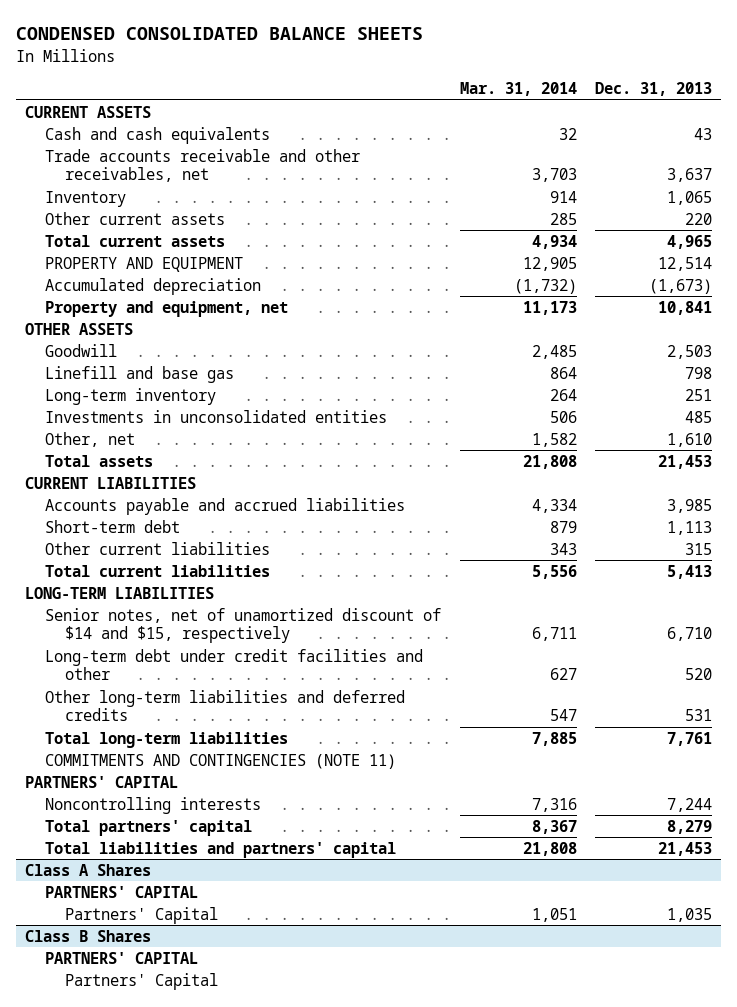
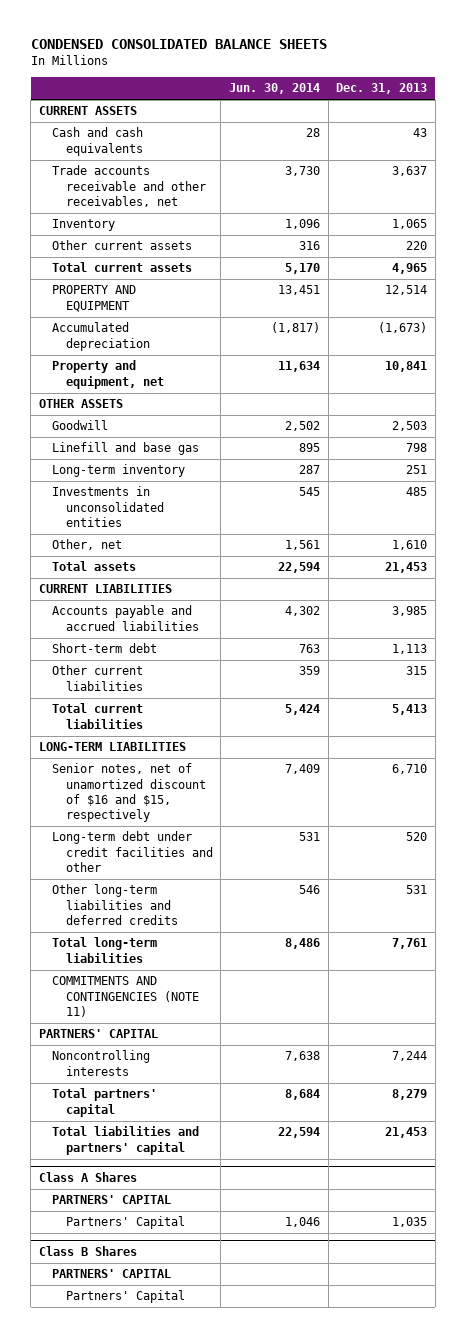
- | Mar. 31, 2014 | Dec. 31, 2013
+ | Jun. 30, 2014 | Dec. 31, 2013
- Senior notes, net of unamortized discount of $14 and $15, respectively | 6,711 | 6,710
+ Senior notes, net of unamortized discount of $16 and $15, respectively | 7,409 | 6,710

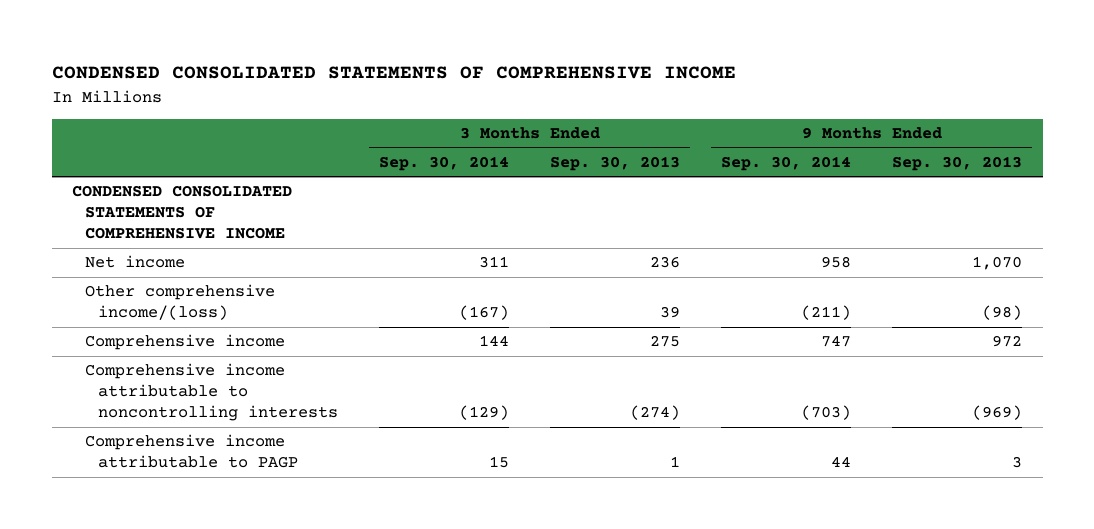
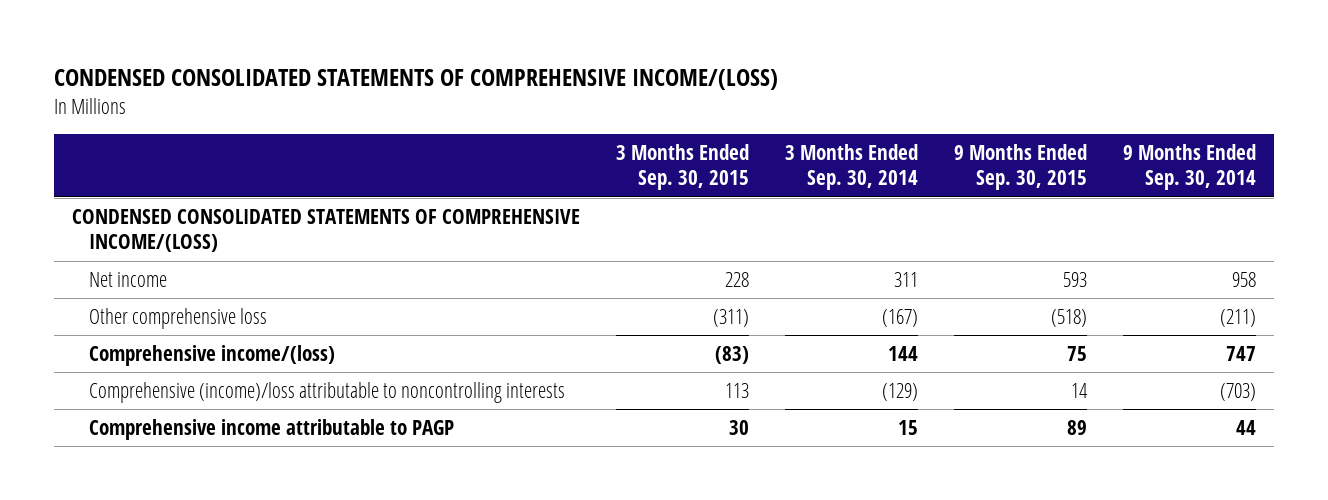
- CONDENSED CONSOLIDATED STATEMENTS OF COMPREHENSIVE INCOME
+ CONDENSED CONSOLIDATED STATEMENTS OF COMPREHENSIVE INCOME/(LOSS)
- | 3 Months Ended Sep. 30, 2014 | 3 Months Ended Sep. 30, 2013 | 9 Months Ended Sep. 30, 2014 | 9 Months Ended Sep. 30, 2013
+ | 3 Months Ended Sep. 30, 2015 | 3 Months Ended Sep. 30, 2014 | 9 Months Ended Sep. 30, 2015 | 9 Months Ended Sep. 30, 2014
- CONDENSED CONSOLIDATED STATEMENTS OF COMPREHENSIVE INCOME
+ CONDENSED CONSOLIDATED STATEMENTS OF COMPREHENSIVE INCOME/(LOSS)
- Other comprehensive income/(loss) | (167) | 39 | (211) | (98)
- Comprehensive income | 144 | 275 | 747 | 972
- Comprehensive income attributable to noncontrolling interests | (129) | (274) | (703) | (969)
+ Other comprehensive loss | (311) | (167) | (518) | (211)
+ Comprehensive income/(loss) | (83) | 144 | 75 | 747
+ Comprehensive (income)/loss attributable to noncontrolling interests | 113 | (129) | 14 | (703)

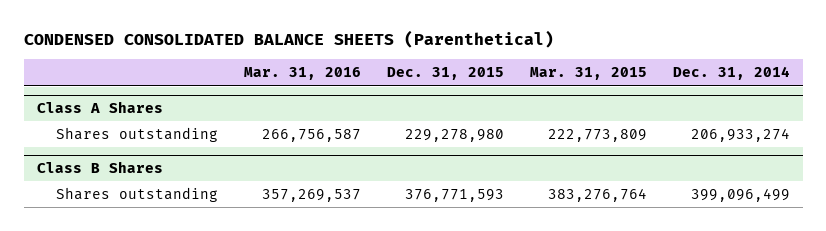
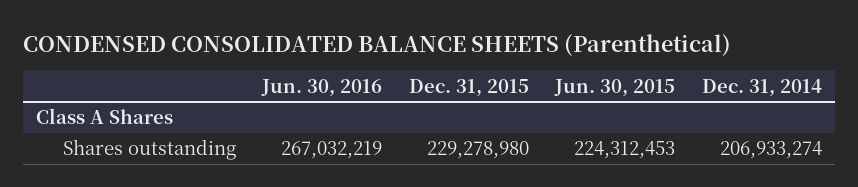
- | Mar. 31, 2016 | Dec. 31, 2015 | Mar. 31, 2015 | Dec. 31, 2014
+ | Jun. 30, 2016 | Dec. 31, 2015 | Jun. 30, 2015 | Dec. 31, 2014
- Class B Shares
- Shares outstanding | 357,269,537 | 376,771,593 | 383,276,764 | 399,096,499

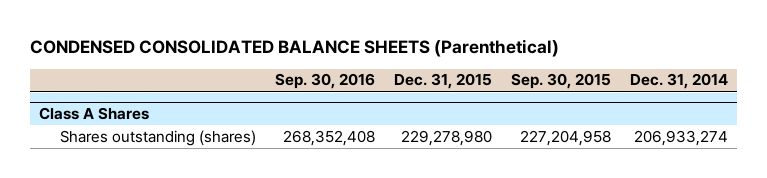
- | Jun. 30, 2016 | Dec. 31, 2015 | Jun. 30, 2015 | Dec. 31, 2014
+ | Sep. 30, 2016 | Dec. 31, 2015 | Sep. 30, 2015 | Dec. 31, 2014
@ Class A Shares
- Shares outstanding | 267,032,219 | 229,278,980 | 224,312,453 | 206,933,274
+ Shares outstanding (shares) | 268,352,408 | 229,278,980 | 227,204,958 | 206,933,274

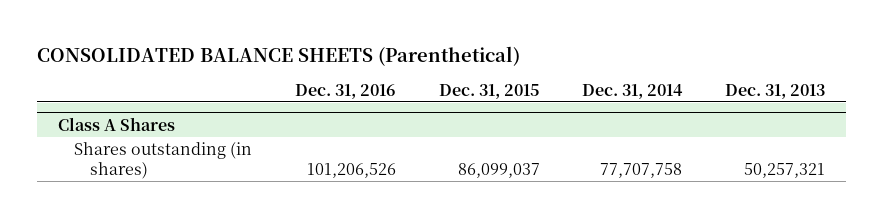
- CONDENSED CONSOLIDATED BALANCE SHEETS (Parenthetical)
+ CONSOLIDATED BALANCE SHEETS (Parenthetical)
- | Sep. 30, 2016 | Dec. 31, 2015 | Sep. 30, 2015 | Dec. 31, 2014
+ | Dec. 31, 2016 | Dec. 31, 2015 | Dec. 31, 2014 | Dec. 31, 2013
@ Class A Shares
- Shares outstanding (shares) | 268,352,408 | 229,278,980 | 227,204,958 | 206,933,274
+ Shares outstanding (in shares) | 101,206,526 | 86,099,037 | 77,707,758 | 50,257,321

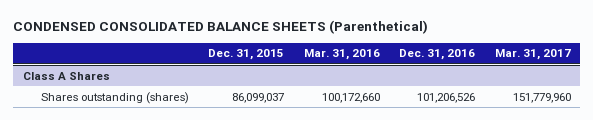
- CONSOLIDATED BALANCE SHEETS (Parenthetical)
+ CONDENSED CONSOLIDATED BALANCE SHEETS (Parenthetical)
- | Dec. 31, 2016 | Dec. 31, 2015 | Dec. 31, 2014 | Dec. 31, 2013
+ | Dec. 31, 2015 | Mar. 31, 2016 | Dec. 31, 2016 | Mar. 31, 2017
@ Class A Shares
- Shares outstanding (in shares) | 101,206,526 | 86,099,037 | 77,707,758 | 50,257,321
+ Shares outstanding (shares) | 86,099,037 | 100,172,660 | 101,206,526 | 151,779,960

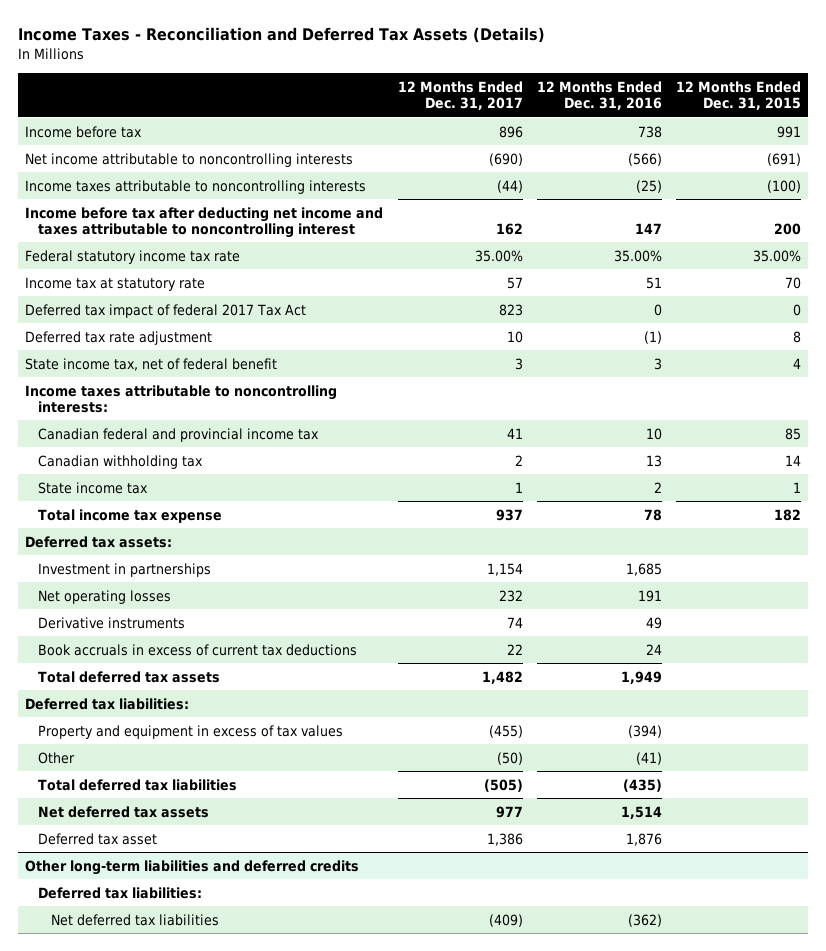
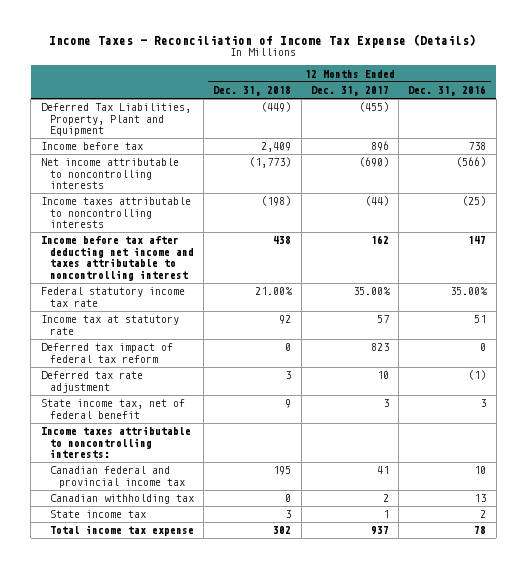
- Income Taxes - Reconciliation and Deferred Tax Assets (Details)
+ Income Taxes - Reconciliation of Income Tax Expense (Details)
- | 12 Months Ended Dec. 31, 2017 | 12 Months Ended Dec. 31, 2016 | 12 Months Ended Dec. 31, 2015
+ | 12 Months Ended Dec. 31, 2018 | 12 Months Ended Dec. 31, 2017 | 12 Months Ended Dec. 31, 2016
+ Deferred Tax Liabilities, Property, Plant and Equipment | (449) | (455) |
- Deferred tax impact of federal 2017 Tax Act | 823 | 0 | 0
+ Deferred tax impact of federal tax reform | 0 | 823 | 0
- Deferred tax assets:
- Investment in partnerships | 1,154 | 1,685 |
- Net operating losses | 232 | 191 |
- Derivative instruments | 74 | 49 |
- Book accruals in excess of current tax deductions | 22 | 24 |
- Total deferred tax assets | 1,482 | 1,949 |
- Deferred tax liabilities:
- Property and equipment in excess of tax values | (455) | (394) |
- Other | (50) | (41) |
- Total deferred tax liabilities | (505) | (435) |
- Net deferred tax assets | 977 | 1,514 |
- Deferred tax asset | 1,386 | 1,876 |
- Other long-term liabilities and deferred credits
- Deferred tax liabilities:
- Net deferred tax liabilities | (409) | (362) |

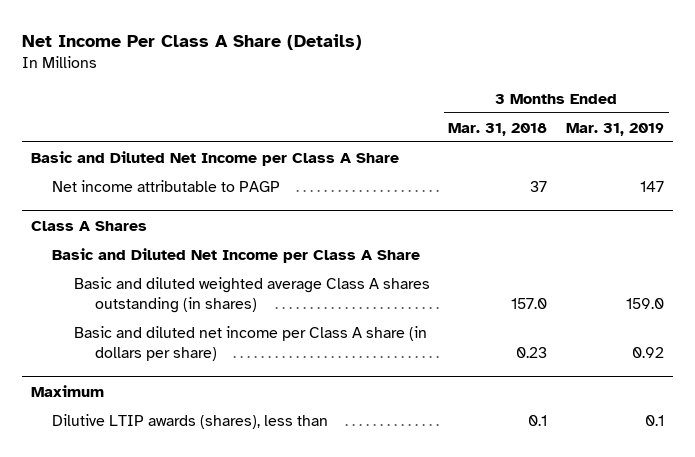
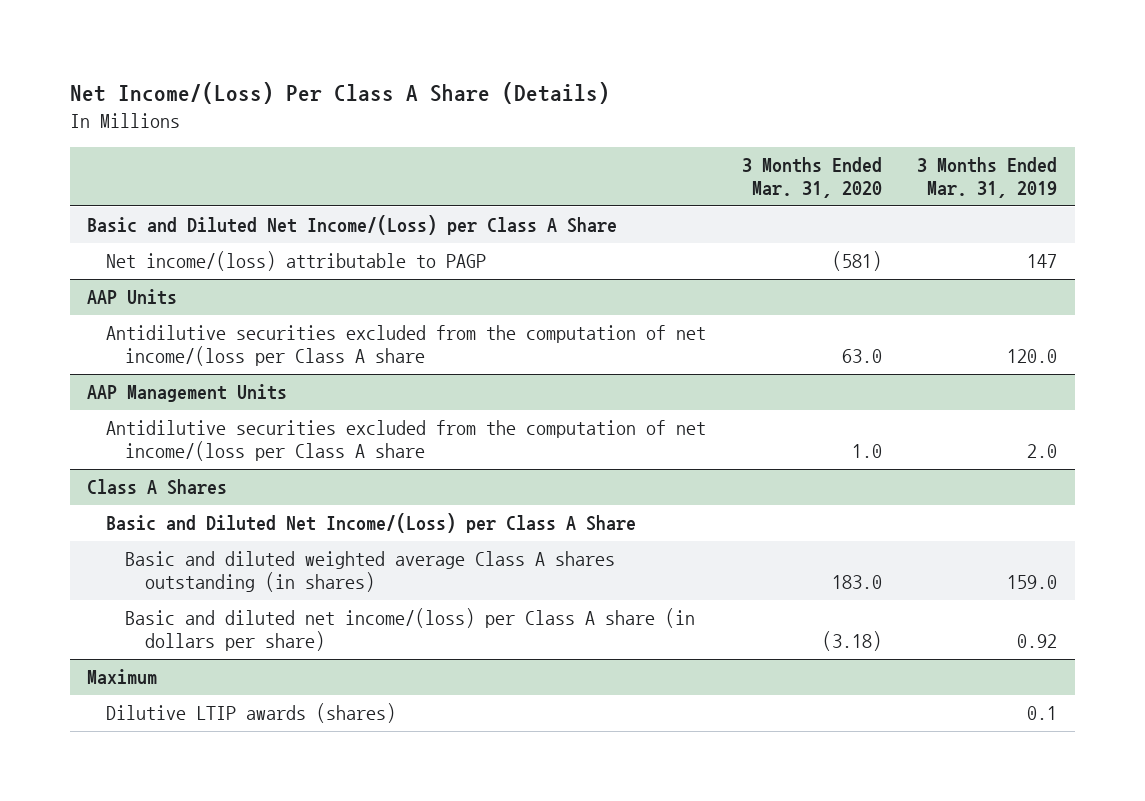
- Net Income Per Class A Share (Details)
+ Net Income/(Loss) Per Class A Share (Details)
- | 3 Months Ended Mar. 31, 2018 | 3 Months Ended Mar. 31, 2019
+ | 3 Months Ended Mar. 31, 2020 | 3 Months Ended Mar. 31, 2019
- Basic and Diluted Net Income per Class A Share
- Net income attributable to PAGP | 37 | 147
+ Basic and Diluted Net Income/(Loss) per Class A Share
+ Net income/(loss) attributable to PAGP | (581) | 147
+ AAP Units
+ Antidilutive securities excluded from the computation of net income/(loss per Class A share | 63.0 | 120.0
+ AAP Management Units
+ Antidilutive securities excluded from the computation of net income/(loss per Class A share | 1.0 | 2.0
@ Class A Shares
- Basic and Diluted Net Income per Class A Share
+ Basic and Diluted Net Income/(Loss) per Class A Share
- Basic and diluted net income per Class A share (in dollars per share) | 0.23 | 0.92
+ Basic and diluted net income/(loss) per Class A share (in dollars per share) | (3.18) | 0.92
@ Maximum
- Dilutive LTIP awards (shares), less than | 0.1 | 0.1
+ Dilutive LTIP awards (shares) | | 0.1

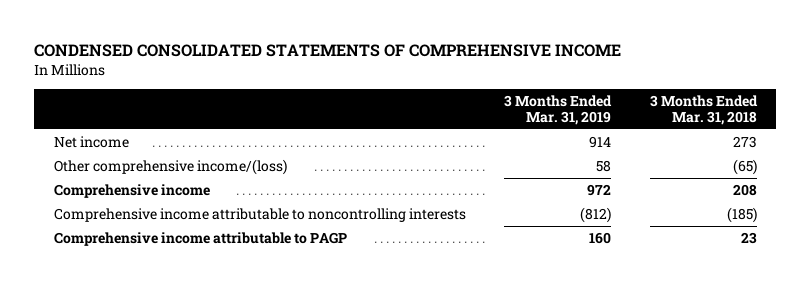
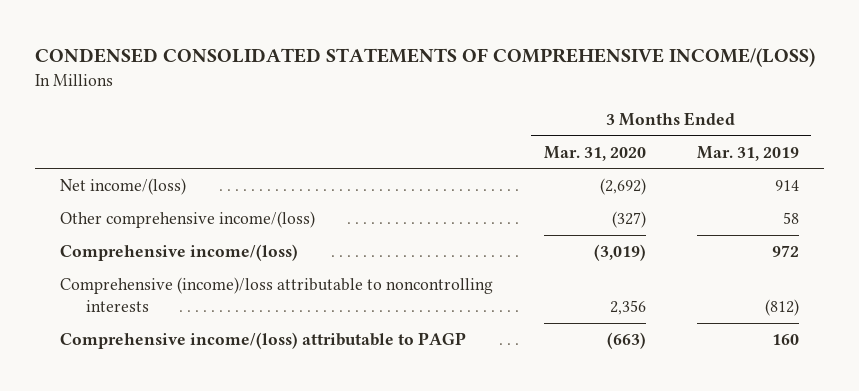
- CONDENSED CONSOLIDATED STATEMENTS OF COMPREHENSIVE INCOME
+ CONDENSED CONSOLIDATED STATEMENTS OF COMPREHENSIVE INCOME/(LOSS)
- | 3 Months Ended Mar. 31, 2019 | 3 Months Ended Mar. 31, 2018
+ | 3 Months Ended Mar. 31, 2020 | 3 Months Ended Mar. 31, 2019
- Net income | 914 | 273
+ Net income/(loss) | (2,692) | 914
- Comprehensive income | 972 | 208
- Comprehensive income attributable to noncontrolling interests | (812) | (185)
- Comprehensive income attributable to PAGP | 160 | 23
+ Comprehensive income/(loss) | (3,019) | 972
+ Comprehensive (income)/loss attributable to noncontrolling interests | 2,356 | (812)
+ Comprehensive income/(loss) attributable to PAGP | (663) | 160

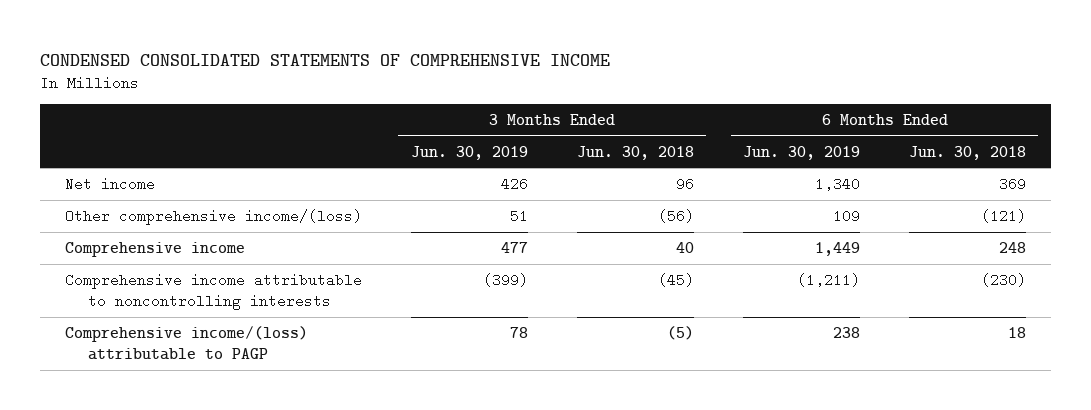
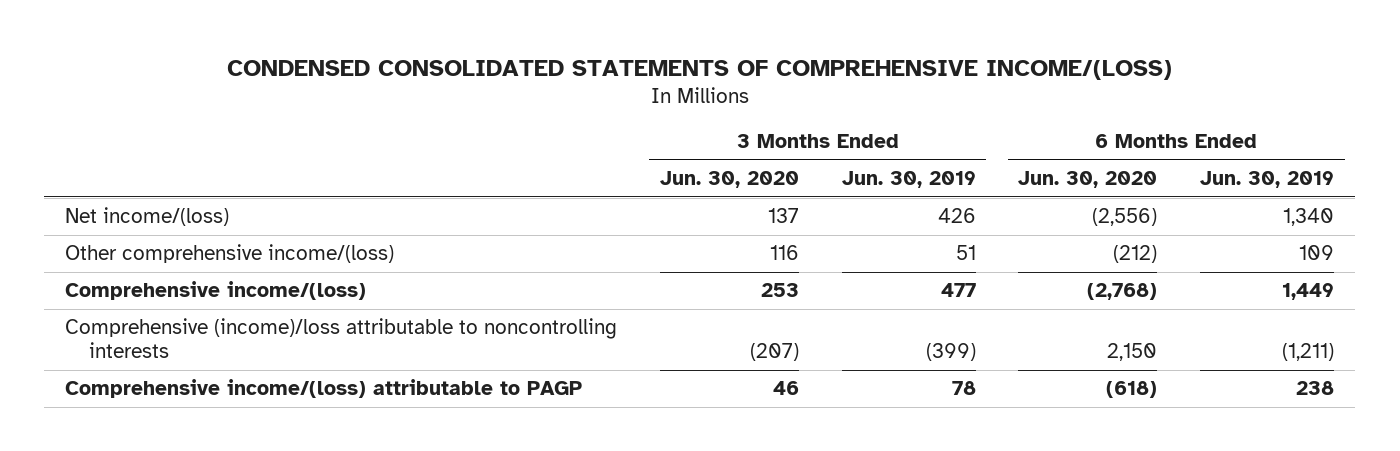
- CONDENSED CONSOLIDATED STATEMENTS OF COMPREHENSIVE INCOME
+ CONDENSED CONSOLIDATED STATEMENTS OF COMPREHENSIVE INCOME/(LOSS)
- | 3 Months Ended Jun. 30, 2019 | 3 Months Ended Jun. 30, 2018 | 6 Months Ended Jun. 30, 2019 | 6 Months Ended Jun. 30, 2018
+ | 3 Months Ended Jun. 30, 2020 | 3 Months Ended Jun. 30, 2019 | 6 Months Ended Jun. 30, 2020 | 6 Months Ended Jun. 30, 2019
- Net income | 426 | 96 | 1,340 | 369
+ Net income/(loss) | 137 | 426 | (2,556) | 1,340
- Comprehensive income | 477 | 40 | 1,449 | 248
- Comprehensive income attributable to noncontrolling interests | (399) | (45) | (1,211) | (230)
+ Comprehensive income/(loss) | 253 | 477 | (2,768) | 1,449
+ Comprehensive (income)/loss attributable to noncontrolling interests | (207) | (399) | 2,150 | (1,211)

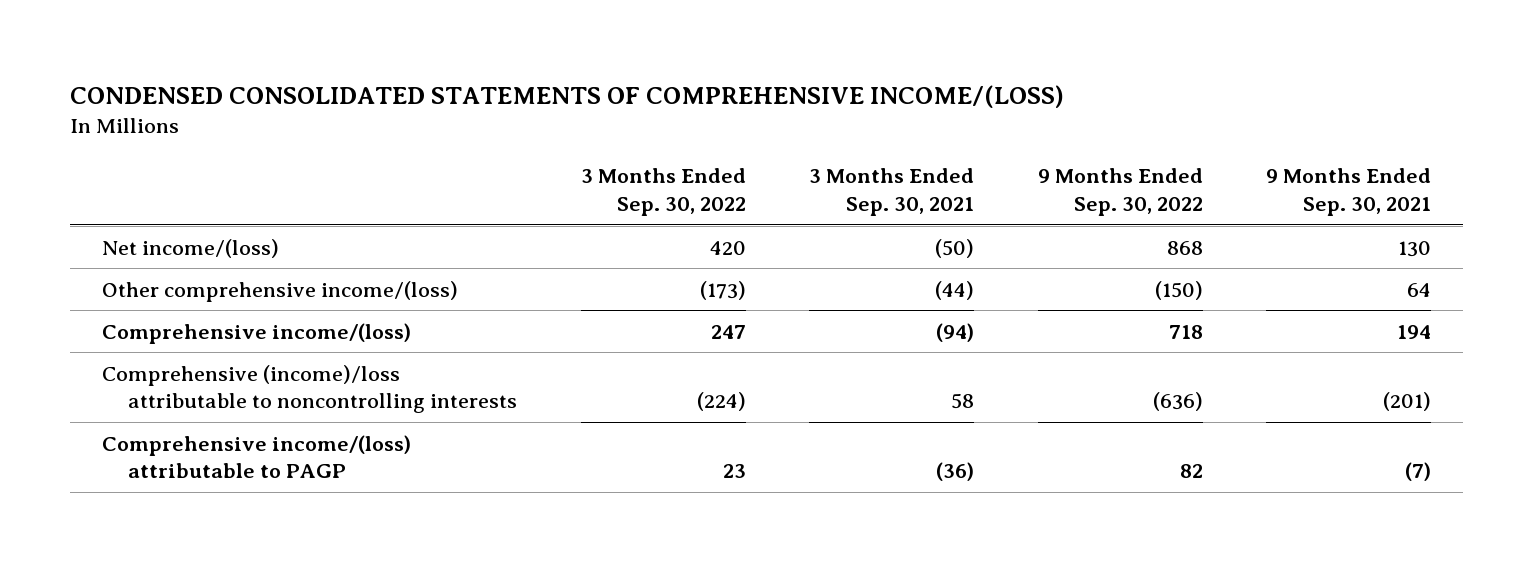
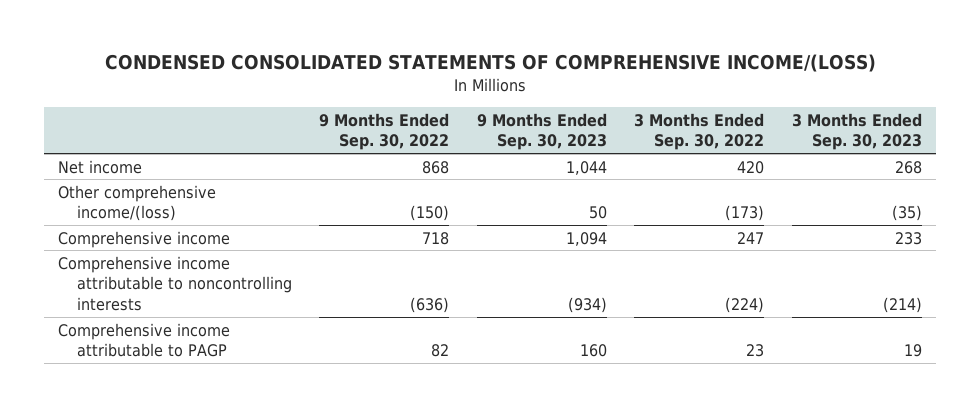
- | 3 Months Ended Sep. 30, 2022 | 3 Months Ended Sep. 30, 2021 | 9 Months Ended Sep. 30, 2022 | 9 Months Ended Sep. 30, 2021
+ | 9 Months Ended Sep. 30, 2022 | 9 Months Ended Sep. 30, 2023 | 3 Months Ended Sep. 30, 2022 | 3 Months Ended Sep. 30, 2023
- Net income/(loss) | 420 | (50) | 868 | 130
+ Net income | 868 | 1,044 | 420 | 268
- Comprehensive income/(loss) | 247 | (94) | 718 | 194
- Comprehensive (income)/loss attributable to noncontrolling interests | (224) | 58 | (636) | (201)
- Comprehensive income/(loss) attributable to PAGP | 23 | (36) | 82 | (7)
+ Comprehensive income | 718 | 1,094 | 247 | 233
+ Comprehensive income attributable to noncontrolling interests | (636) | (934) | (224) | (214)
+ Comprehensive income attributable to PAGP | 82 | 160 | 23 | 19

